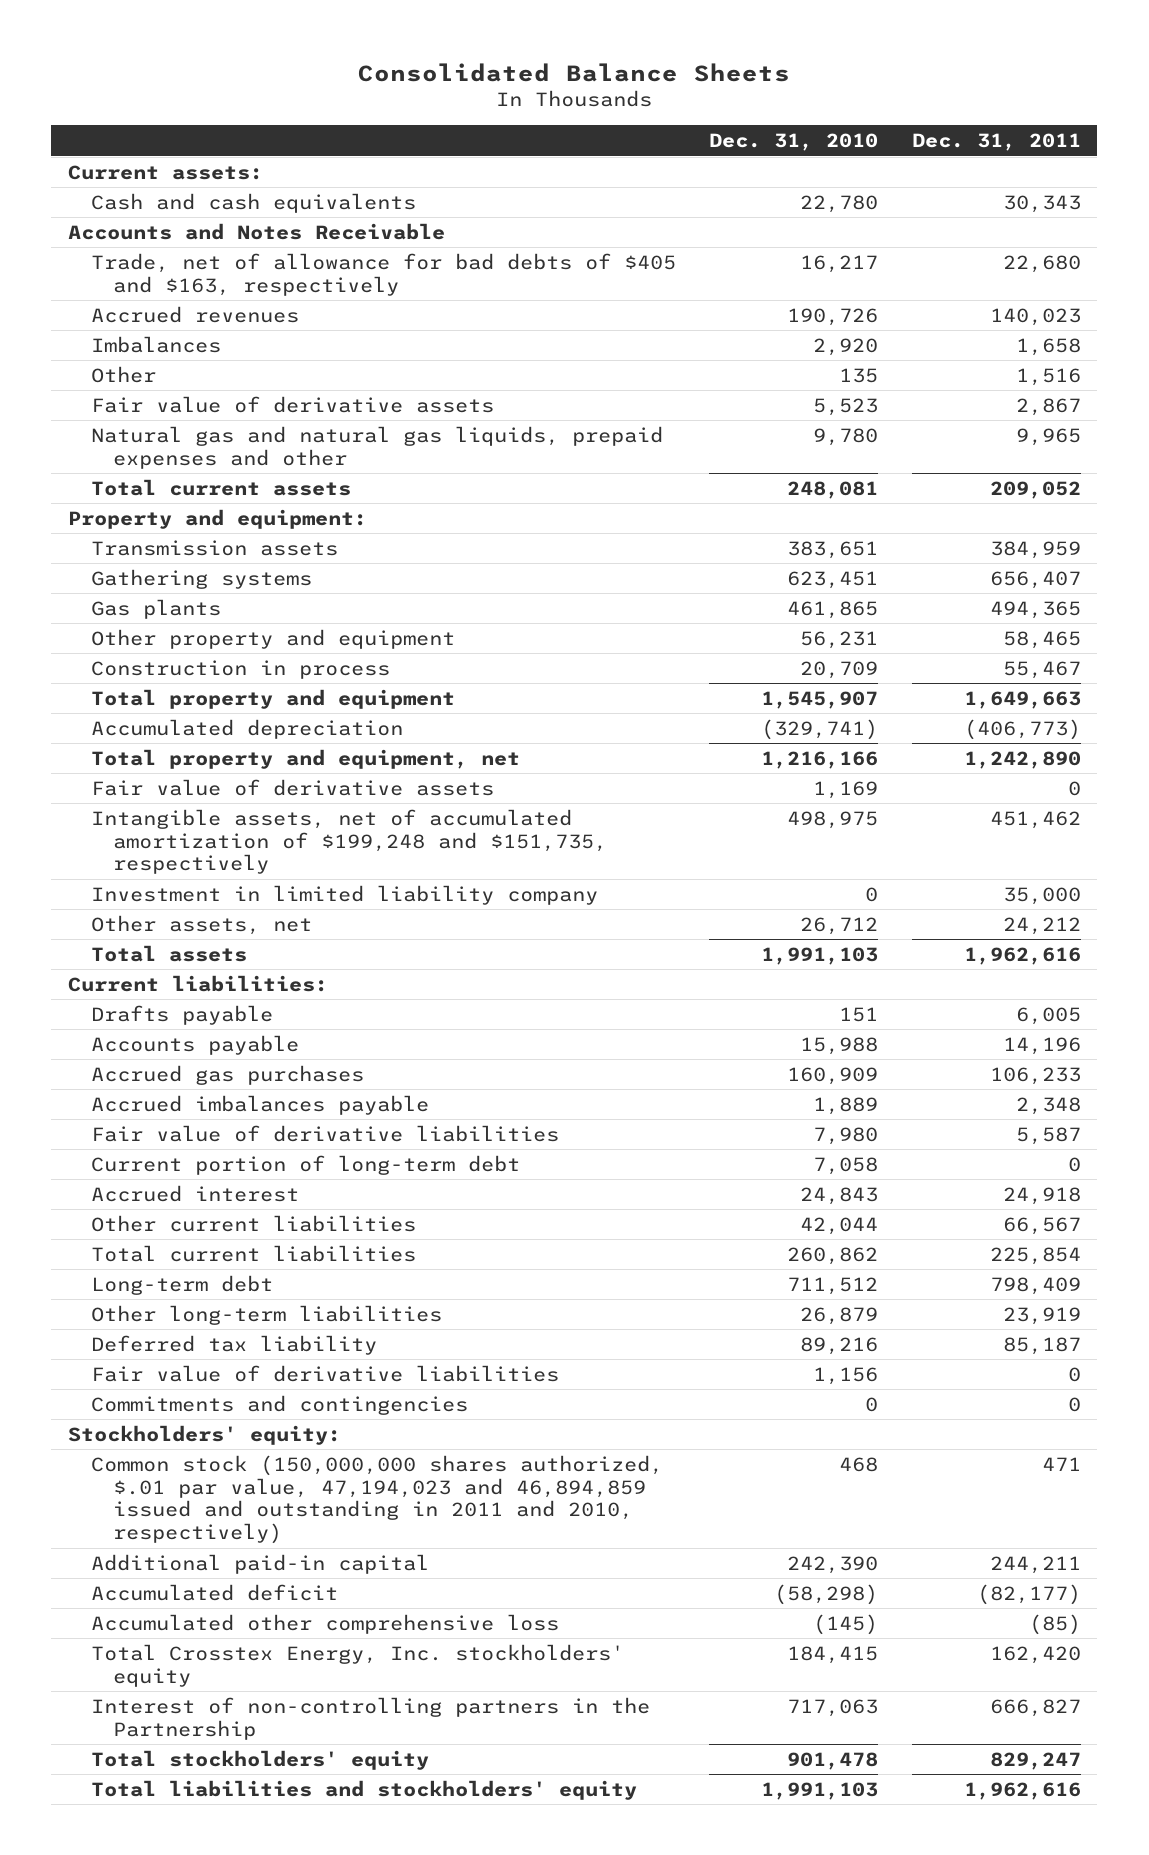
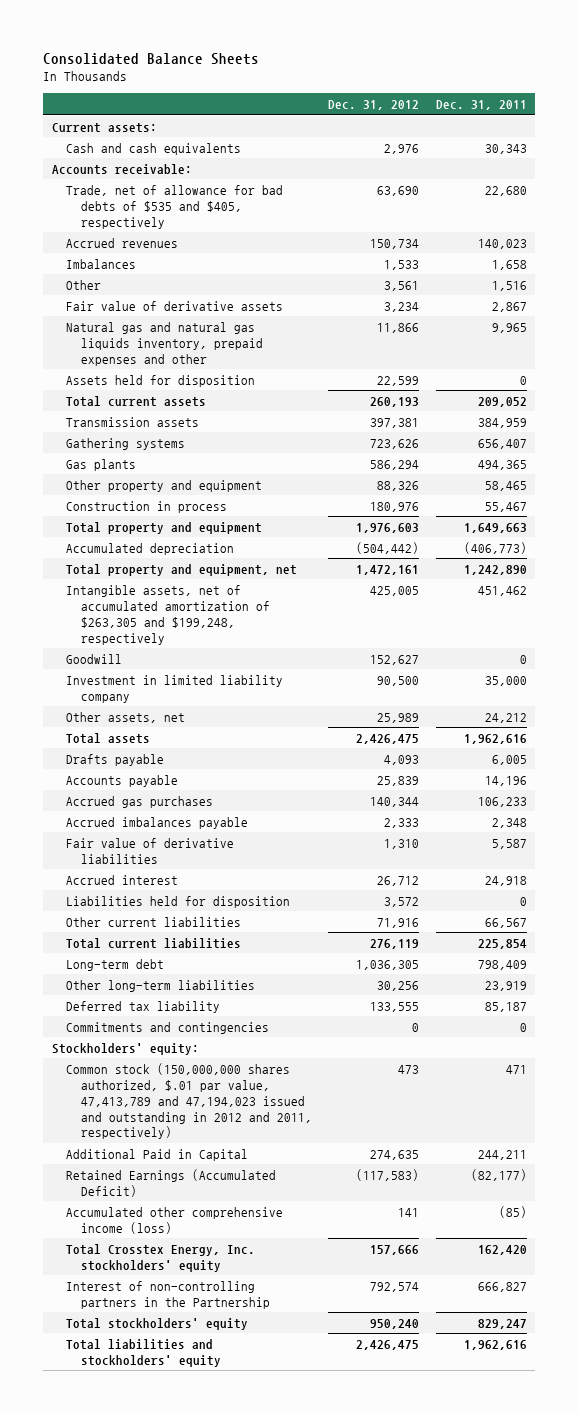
- | Dec. 31, 2010 | Dec. 31, 2011
+ | Dec. 31, 2012 | Dec. 31, 2011
- Accounts and Notes Receivable
- Trade, net of allowance for bad debts of $405 and $163, respectively | 16,217 | 22,680
+ Accounts receivable:
+ Trade, net of allowance for bad debts of $535 and $405, respectively | 63,690 | 22,680
- Natural gas and natural gas liquids, prepaid expenses and other | 9,780 | 9,965
+ Natural gas and natural gas liquids inventory, prepaid expenses and other | 11,866 | 9,965
+ Assets held for disposition | 22,599 | 0
- Property and equipment:
- Fair value of derivative assets | 1,169 | 0
- Intangible assets, net of accumulated amortization of $199,248 and $151,735, respectively | 498,975 | 451,462
+ Intangible assets, net of accumulated amortization of $263,305 and $199,248, respectively | 425,005 | 451,462
+ Goodwill | 152,627 | 0
- Current liabilities:
- Current portion of long-term debt | 7,058 | 0
+ Liabilities held for disposition | 3,572 | 0
- Fair value of derivative liabilities | 1,156 | 0
- Common stock (150,000,000 shares authorized, $.01 par value, 47,194,023 and 46,894,859 issued and outstanding in 2011 and 2010, respectively) | 468 | 471
- Additional paid-in capital | 242,390 | 244,211
- Accumulated deficit | (58,298) | (82,177)
- Accumulated other comprehensive loss | (145) | (85)
+ Common stock (150,000,000 shares authorized, $.01 par value, 47,413,789 and 47,194,023 issued and outstanding in 2012 and 2011, respectively) | 473 | 471
+ Additional Paid in Capital | 274,635 | 244,211
+ Retained Earnings (Accumulated Deficit) | (117,583) | (82,177)
+ Accumulated other comprehensive income (loss) | 141 | (85)

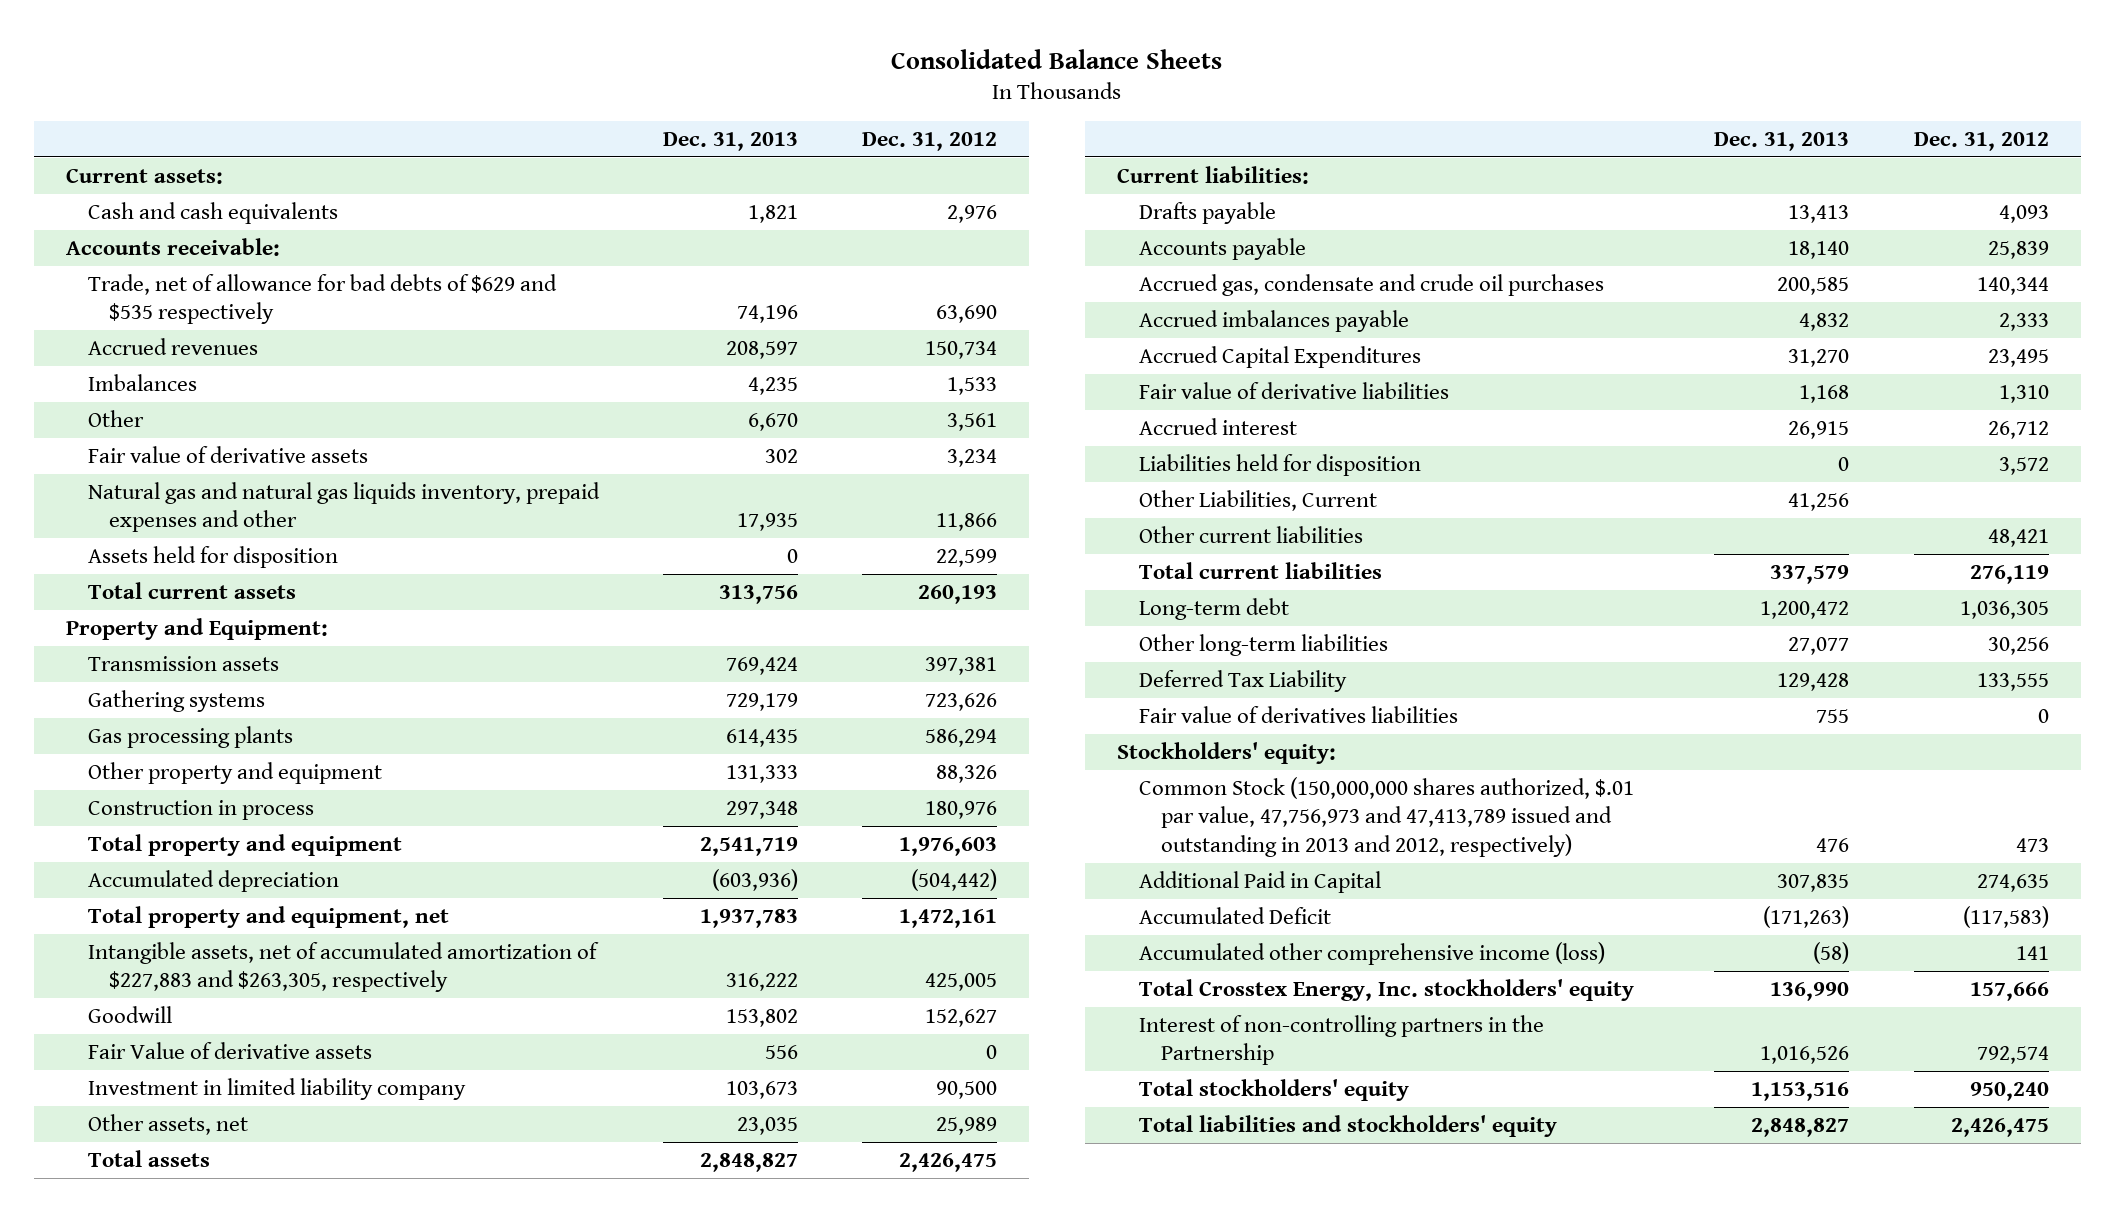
- | Dec. 31, 2012 | Dec. 31, 2011
+ | Dec. 31, 2013 | Dec. 31, 2012
- Trade, net of allowance for bad debts of $535 and $405, respectively | 63,690 | 22,680
+ Trade, net of allowance for bad debts of $629 and $535 respectively | 74,196 | 63,690
+ Property and Equipment:
- Gas plants | 586,294 | 494,365
+ Gas processing plants | 614,435 | 586,294
- Intangible assets, net of accumulated amortization of $263,305 and $199,248, respectively | 425,005 | 451,462
+ Intangible assets, net of accumulated amortization of $227,883 and $263,305, respectively | 316,222 | 425,005
+ Fair Value of derivative assets | 556 | 0
+ Current liabilities:
- Accrued gas purchases | 140,344 | 106,233
+ Accrued gas, condensate and crude oil purchases | 200,585 | 140,344
+ Accrued Capital Expenditures | 31,270 | 23,495
- Other current liabilities | 71,916 | 66,567
+ Other Liabilities, Current | 41,256 |
+ Other current liabilities | | 48,421
- Deferred tax liability | 133,555 | 85,187
- Commitments and contingencies | 0 | 0
+ Deferred Tax Liability | 129,428 | 133,555
+ Fair value of derivatives liabilities | 755 | 0
- Common stock (150,000,000 shares authorized, $.01 par value, 47,413,789 and 47,194,023 issued and outstanding in 2012 and 2011, respectively) | 473 | 471
+ Common Stock (150,000,000 shares authorized, $.01 par value, 47,756,973 and 47,413,789 issued and outstanding in 2013 and 2012, respectively) | 476 | 473
- Retained Earnings (Accumulated Deficit) | (117,583) | (82,177)
+ Accumulated Deficit | (171,263) | (117,583)

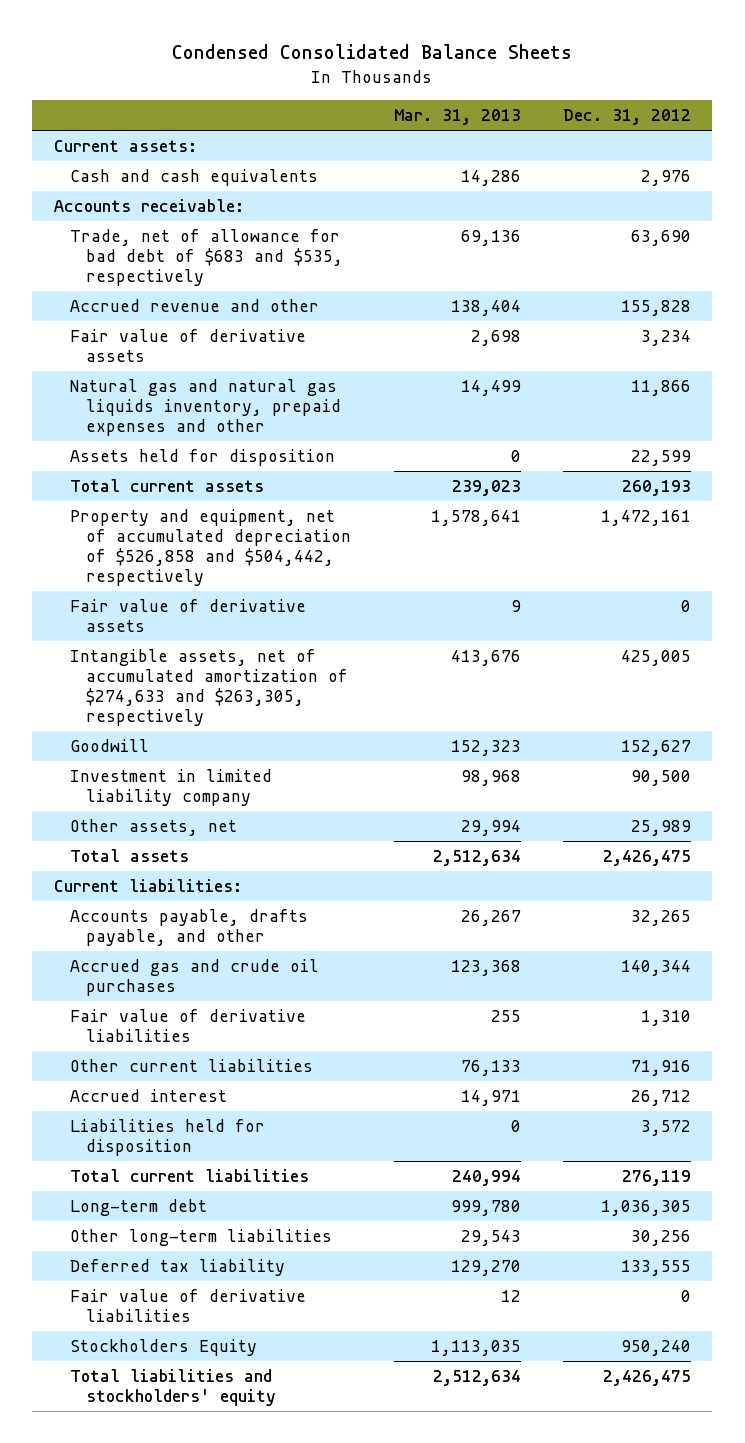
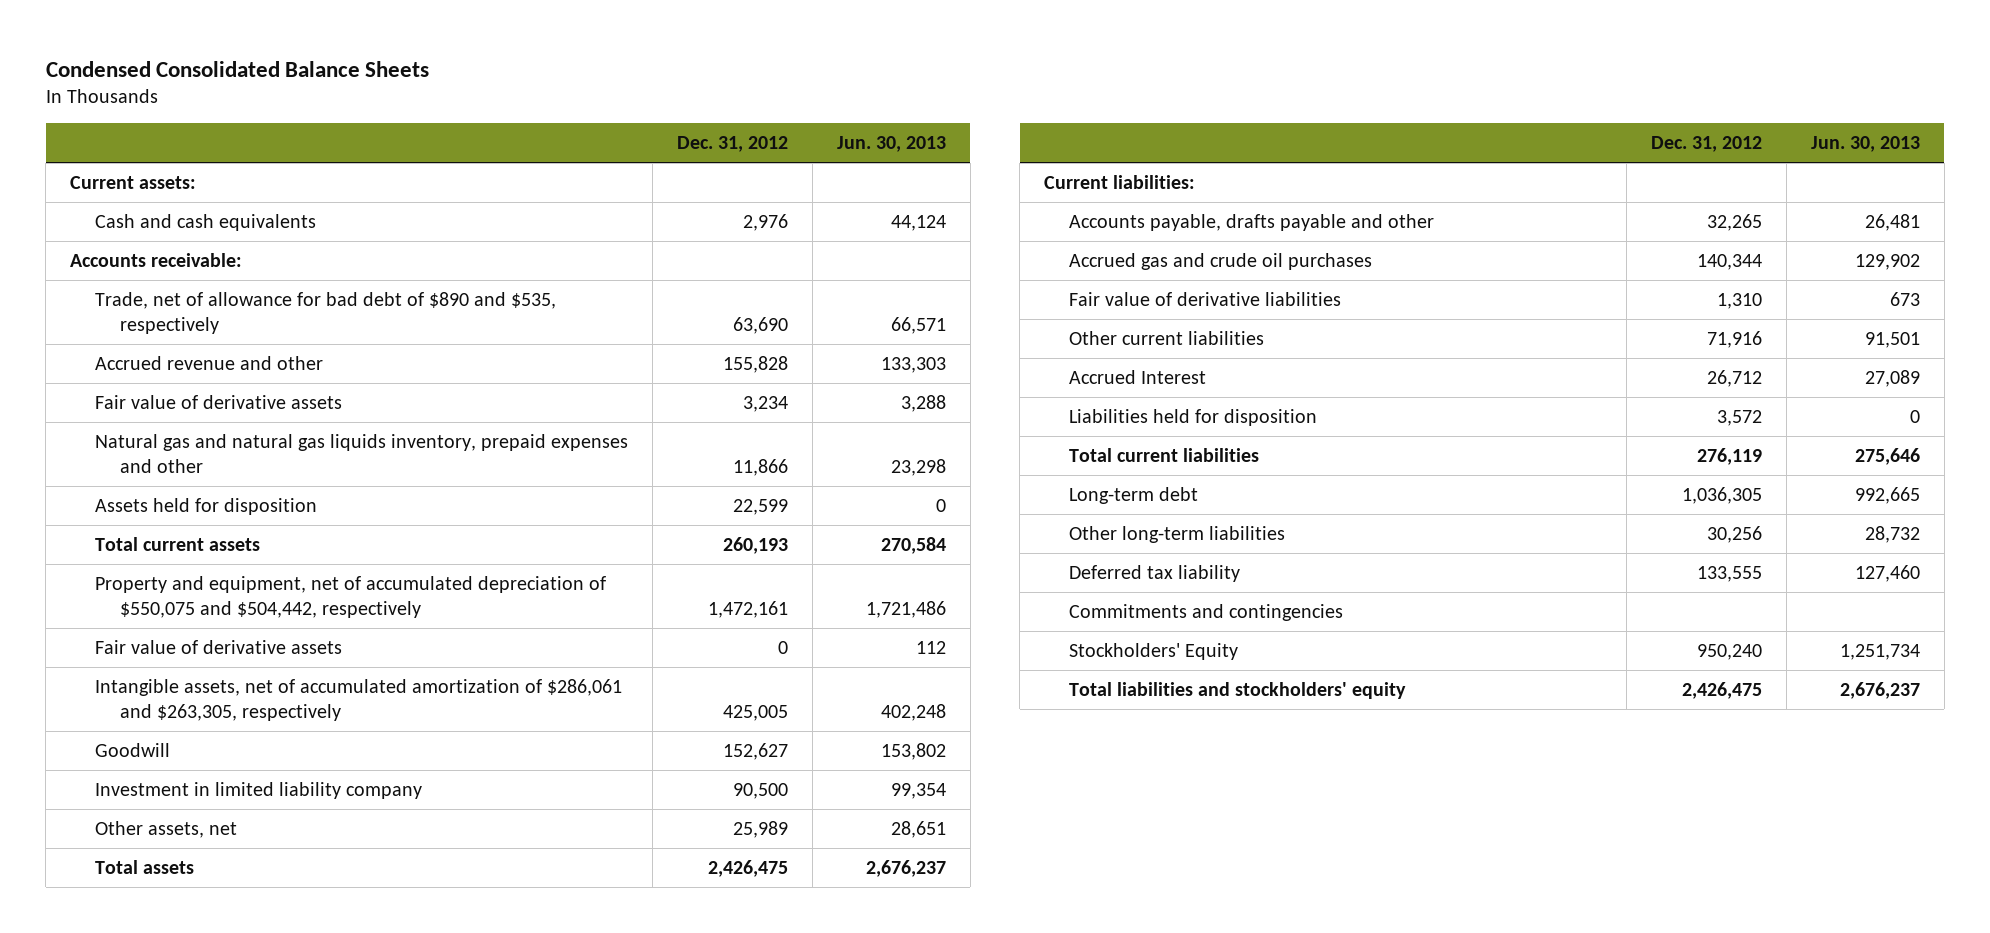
- | Mar. 31, 2013 | Dec. 31, 2012
+ | Dec. 31, 2012 | Jun. 30, 2013
- Trade, net of allowance for bad debt of $683 and $535, respectively | 69,136 | 63,690
+ Trade, net of allowance for bad debt of $890 and $535, respectively | 63,690 | 66,571
- Property and equipment, net of accumulated depreciation of $526,858 and $504,442, respectively | 1,578,641 | 1,472,161
+ Property and equipment, net of accumulated depreciation of $550,075 and $504,442, respectively | 1,472,161 | 1,721,486
- Intangible assets, net of accumulated amortization of $274,633 and $263,305, respectively | 413,676 | 425,005
+ Intangible assets, net of accumulated amortization of $286,061 and $263,305, respectively | 425,005 | 402,248
- Accounts payable, drafts payable, and other | 26,267 | 32,265
+ Accounts payable, drafts payable and other | 32,265 | 26,481
- Accrued interest | 14,971 | 26,712
+ Accrued Interest | 26,712 | 27,089
- Fair value of derivative liabilities | 12 | 0
- Stockholders Equity | 1,113,035 | 950,240
+ Commitments and contingencies
+ Stockholders' Equity | 950,240 | 1,251,734

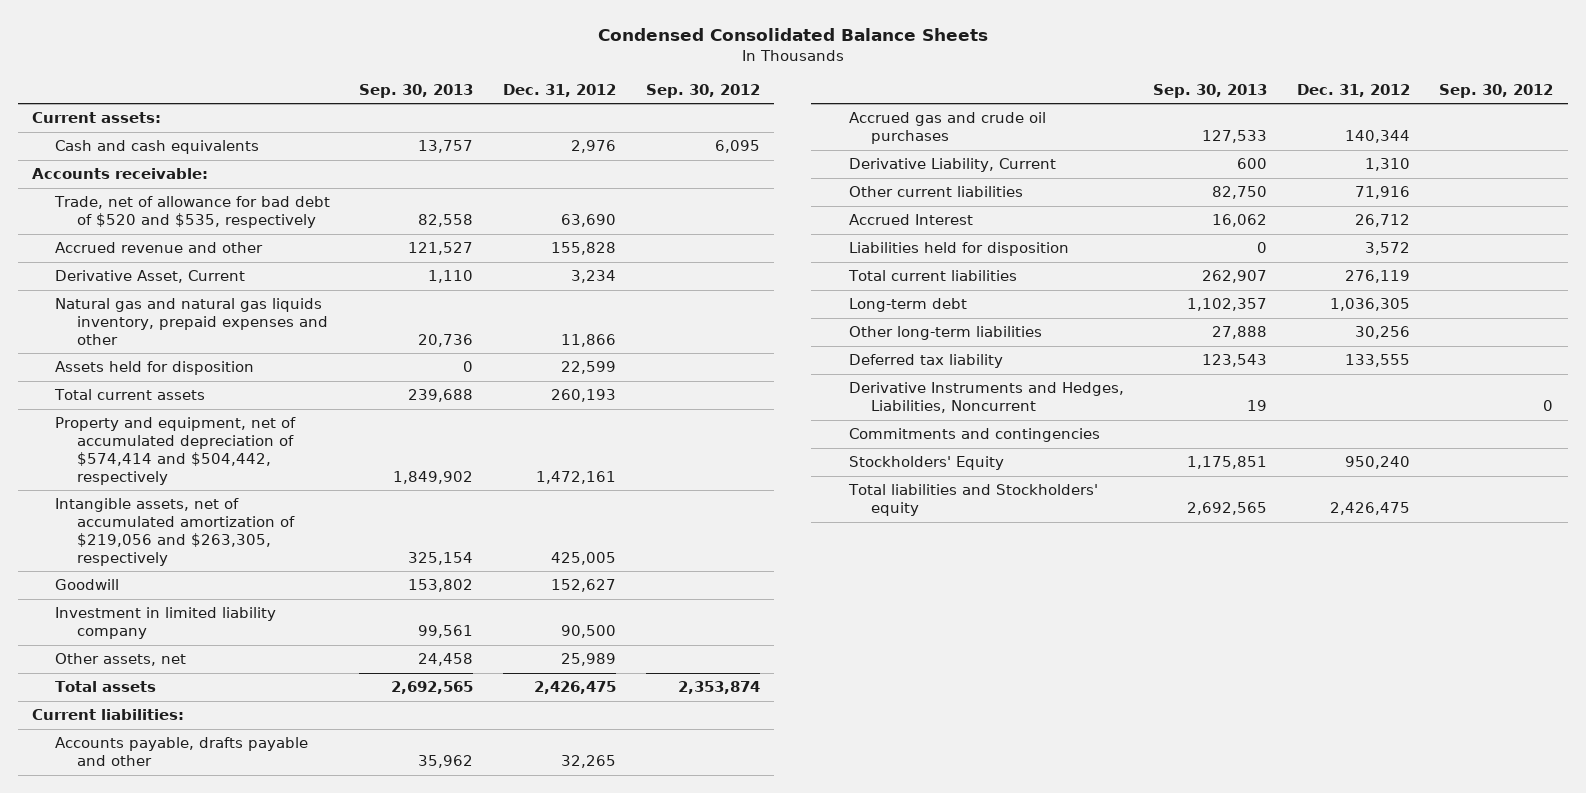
- | Dec. 31, 2012 | Jun. 30, 2013
+ | Sep. 30, 2013 | Dec. 31, 2012 | Sep. 30, 2012
- Trade, net of allowance for bad debt of $890 and $535, respectively | 63,690 | 66,571
+ Trade, net of allowance for bad debt of $520 and $535, respectively | 82,558 | 63,690 |
- Fair value of derivative assets | 3,234 | 3,288
+ Derivative Asset, Current | 1,110 | 3,234 |
- Property and equipment, net of accumulated depreciation of $550,075 and $504,442, respectively | 1,472,161 | 1,721,486
- Fair value of derivative assets | 0 | 112
- Intangible assets, net of accumulated amortization of $286,061 and $263,305, respectively | 425,005 | 402,248
+ Property and equipment, net of accumulated depreciation of $574,414 and $504,442, respectively | 1,849,902 | 1,472,161 |
+ Intangible assets, net of accumulated amortization of $219,056 and $263,305, respectively | 325,154 | 425,005 |
- Fair value of derivative liabilities | 1,310 | 673
+ Derivative Liability, Current | 600 | 1,310 |
+ Derivative Instruments and Hedges, Liabilities, Noncurrent | 19 | | 0
- Total liabilities and stockholders' equity | 2,426,475 | 2,676,237
+ Total liabilities and Stockholders' equity | 2,692,565 | 2,426,475 |

